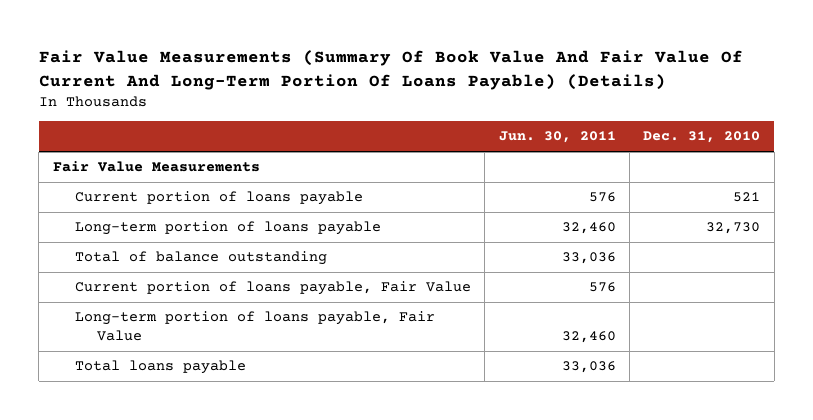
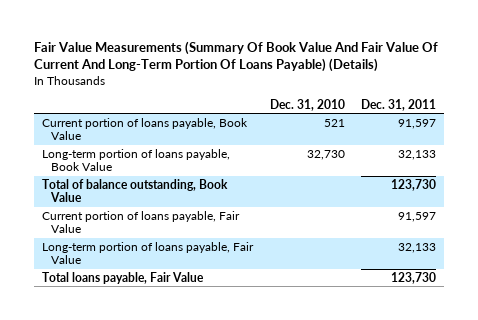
- | Jun. 30, 2011 | Dec. 31, 2010
+ | Dec. 31, 2010 | Dec. 31, 2011
- Fair Value Measurements
- Current portion of loans payable | 576 | 521
- Long-term portion of loans payable | 32,460 | 32,730
- Total of balance outstanding | 33,036 |
+ Current portion of loans payable, Book Value | 521 | 91,597
+ Long-term portion of loans payable, Book Value | 32,730 | 32,133
+ Total of balance outstanding, Book Value | | 123,730
- Total loans payable | 33,036 |
+ Total loans payable, Fair Value | | 123,730

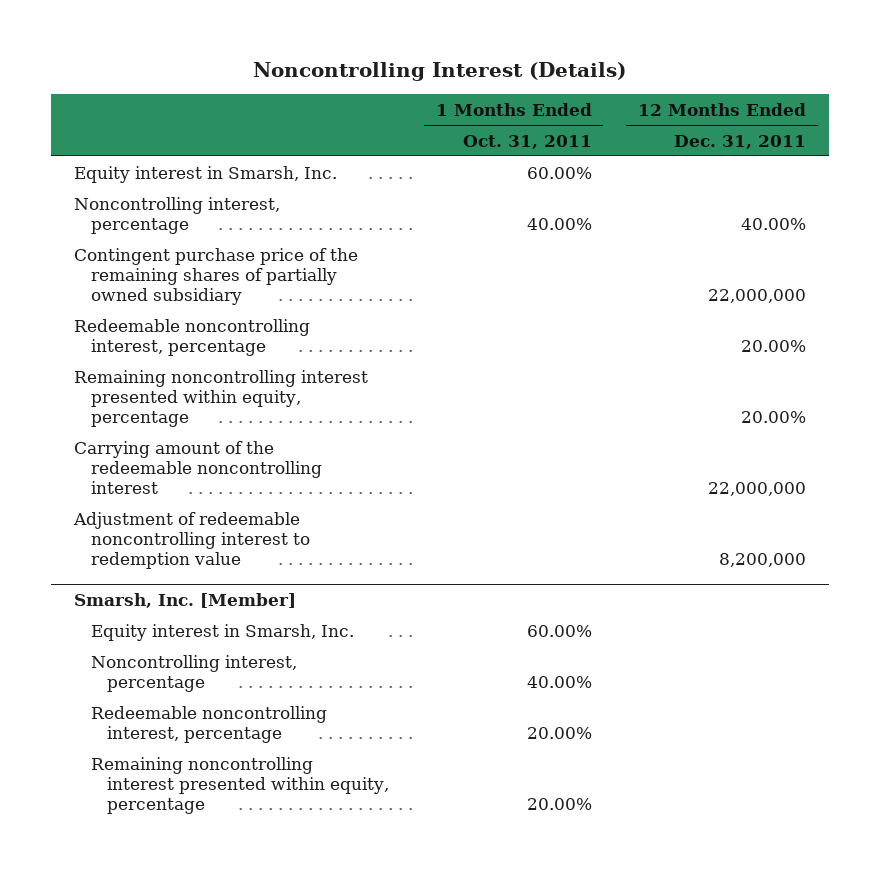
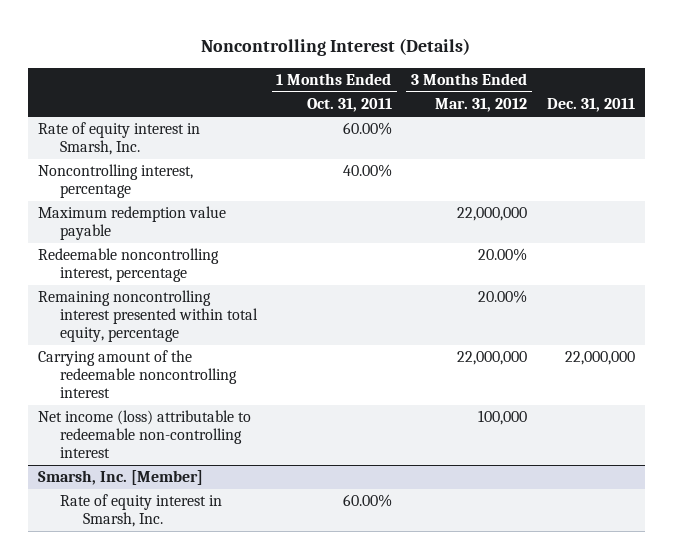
- | 1 Months Ended Oct. 31, 2011 | 12 Months Ended Dec. 31, 2011
+ | 1 Months Ended Oct. 31, 2011 | 3 Months Ended Mar. 31, 2012 | Dec. 31, 2011
- Equity interest in Smarsh, Inc. | 60.00% |
+ Rate of equity interest in Smarsh, Inc. | 60.00% | |
- Contingent purchase price of the remaining shares of partially owned subsidiary | | 22,000,000
+ Maximum redemption value payable | | 22,000,000 |
- Remaining noncontrolling interest presented within equity, percentage | | 20.00%
+ Remaining noncontrolling interest presented within total equity, percentage | | 20.00% |
- Adjustment of redeemable noncontrolling interest to redemption value | | 8,200,000
+ Net income (loss) attributable to redeemable non-controlling interest | | 100,000 |
@ Smarsh, Inc. [Member]
- Equity interest in Smarsh, Inc. | 60.00% |
- Noncontrolling interest, percentage | 40.00% |
- Redeemable noncontrolling interest, percentage | 20.00% |
- Remaining noncontrolling interest presented within equity, percentage | 20.00% |
+ Rate of equity interest in Smarsh, Inc. | 60.00% | |

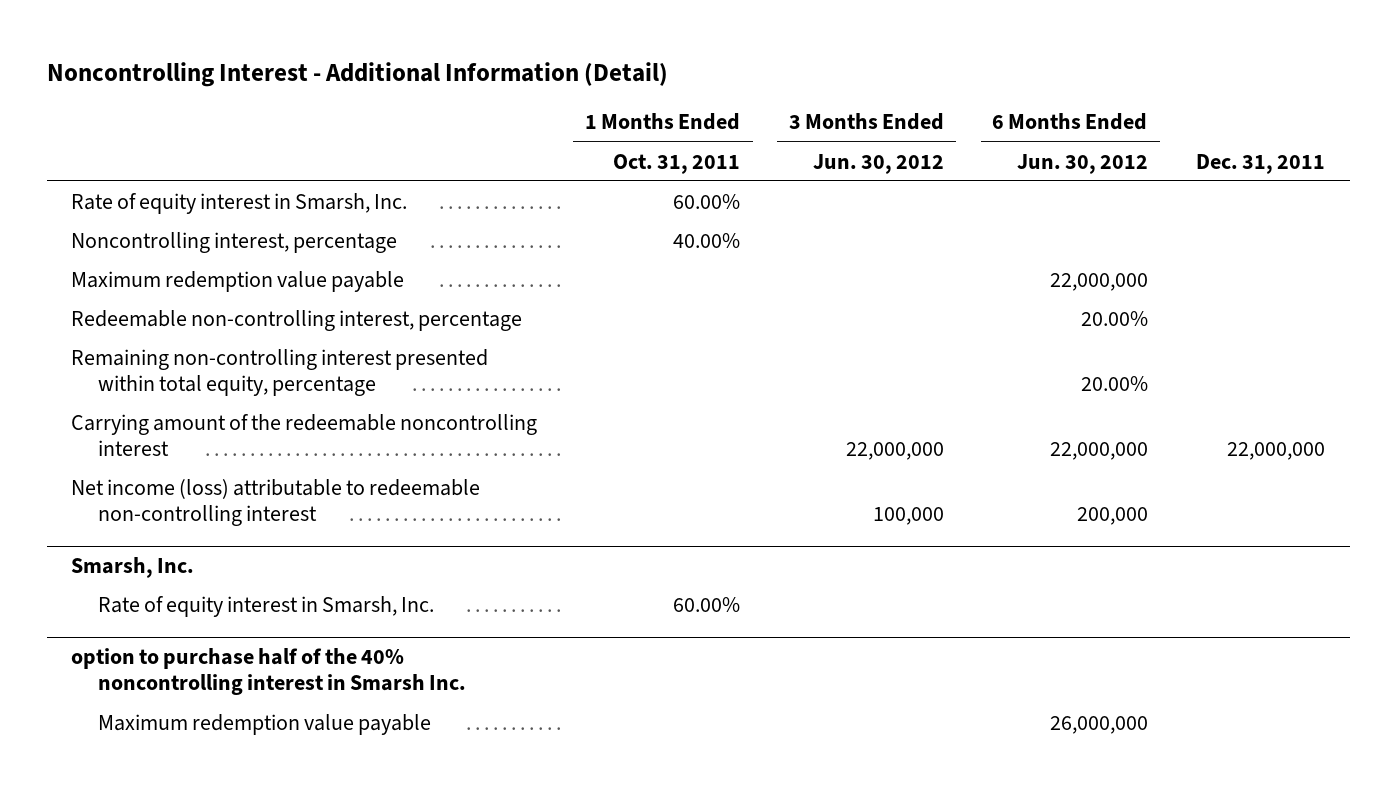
- Noncontrolling Interest (Details)
+ Noncontrolling Interest - Additional Information (Detail)
- | 1 Months Ended Oct. 31, 2011 | 3 Months Ended Mar. 31, 2012 | Dec. 31, 2011
+ | 1 Months Ended Oct. 31, 2011 | 3 Months Ended Jun. 30, 2012 | 6 Months Ended Jun. 30, 2012 | Dec. 31, 2011
- Redeemable noncontrolling interest, percentage | | 20.00% |
- Remaining noncontrolling interest presented within total equity, percentage | | 20.00% |
+ Redeemable non-controlling interest, percentage | | | 20.00% |
+ Remaining non-controlling interest presented within total equity, percentage | | | 20.00% |
- Smarsh, Inc. [Member]
+ Smarsh, Inc.
+ option to purchase half of the 40% noncontrolling interest in Smarsh Inc.
+ Maximum redemption value payable | | | 26,000,000 |

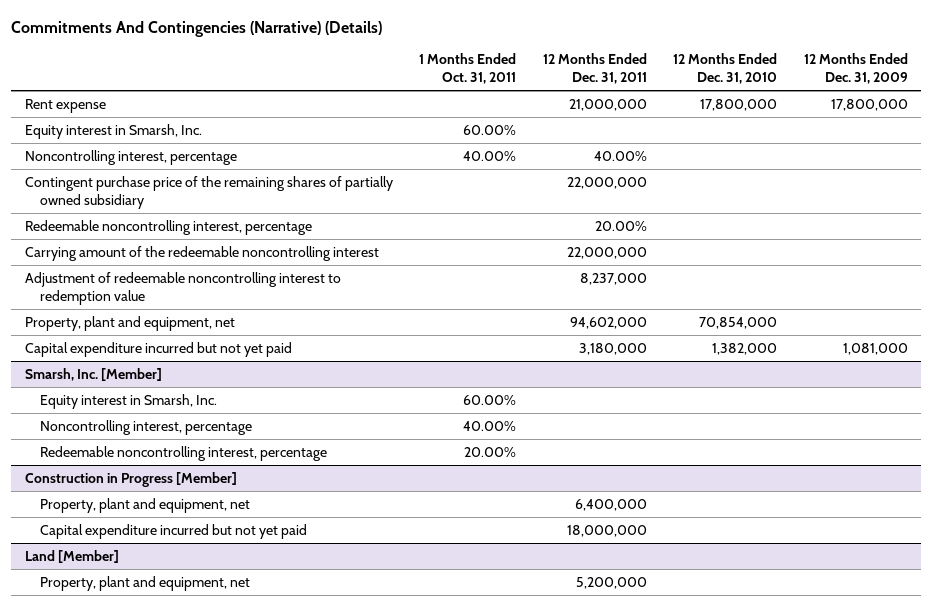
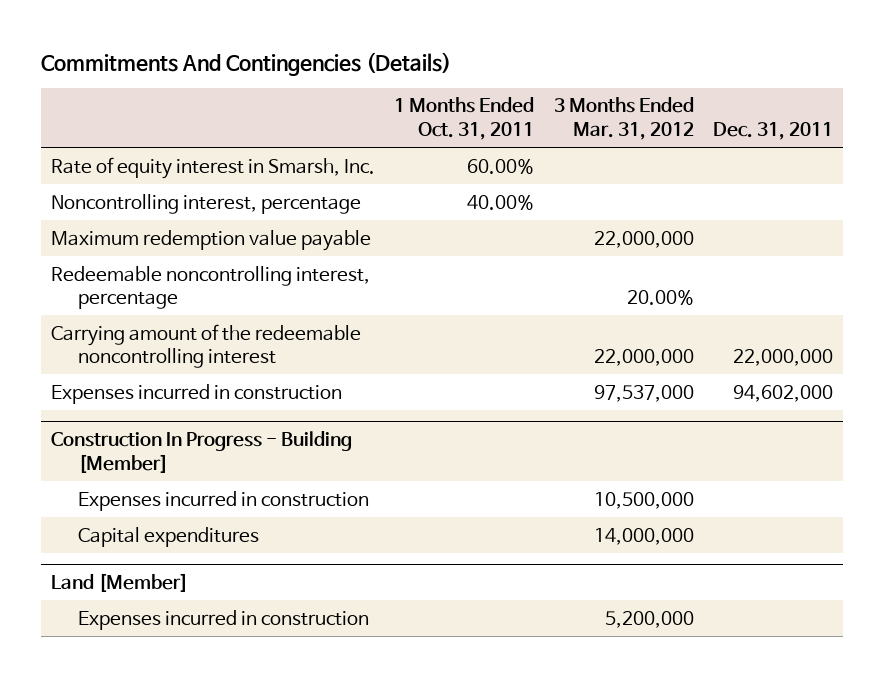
- Commitments And Contingencies (Narrative) (Details)
+ Commitments And Contingencies (Details)
- | 1 Months Ended Oct. 31, 2011 | 12 Months Ended Dec. 31, 2011 | 12 Months Ended Dec. 31, 2010 | 12 Months Ended Dec. 31, 2009
+ | 1 Months Ended Oct. 31, 2011 | 3 Months Ended Mar. 31, 2012 | Dec. 31, 2011
- Rent expense | | 21,000,000 | 17,800,000 | 17,800,000
- Equity interest in Smarsh, Inc. | 60.00% | | |
+ Rate of equity interest in Smarsh, Inc. | 60.00% | |
- Contingent purchase price of the remaining shares of partially owned subsidiary | | 22,000,000 | |
+ Maximum redemption value payable | | 22,000,000 |
- Adjustment of redeemable noncontrolling interest to redemption value | | 8,237,000 | |
- Property, plant and equipment, net | | 94,602,000 | 70,854,000 |
- Capital expenditure incurred but not yet paid | | 3,180,000 | 1,382,000 | 1,081,000
- Smarsh, Inc. [Member]
- Equity interest in Smarsh, Inc. | 60.00% | | |
- Noncontrolling interest, percentage | 40.00% | | |
- Redeemable noncontrolling interest, percentage | 20.00% | | |
- Construction in Progress [Member]
- Property, plant and equipment, net | | 6,400,000 | |
- Capital expenditure incurred but not yet paid | | 18,000,000 | |
+ Expenses incurred in construction | | 97,537,000 | 94,602,000
+ Construction In Progress - Building [Member]
+ Expenses incurred in construction | | 10,500,000 |
+ Capital expenditures | | 14,000,000 |
@ Land [Member]
- Property, plant and equipment, net | | 5,200,000 | |
+ Expenses incurred in construction | | 5,200,000 |

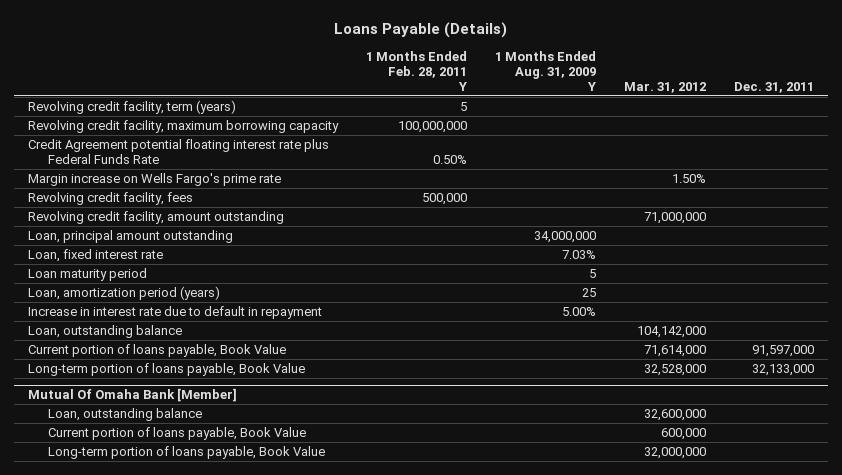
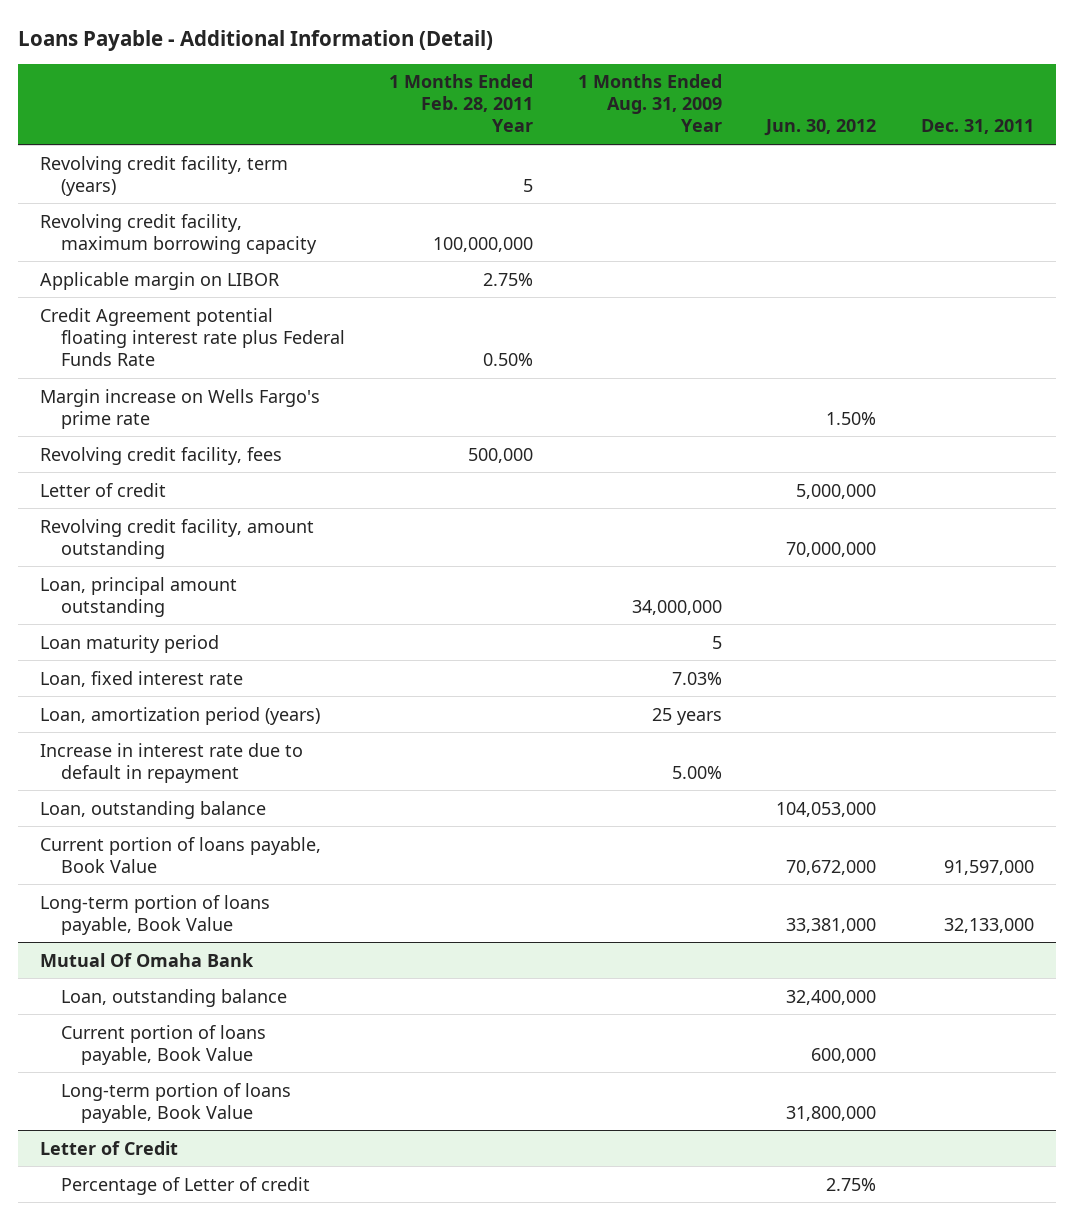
- Loans Payable (Details)
+ Loans Payable - Additional Information (Detail)
- | 1 Months Ended Feb. 28, 2011 Y | 1 Months Ended Aug. 31, 2009 Y | Mar. 31, 2012 | Dec. 31, 2011
+ | 1 Months Ended Feb. 28, 2011 Year | 1 Months Ended Aug. 31, 2009 Year | Jun. 30, 2012 | Dec. 31, 2011
+ Applicable margin on LIBOR | 2.75% | | |
+ Letter of credit | | | 5,000,000 |
moved down: Loan, fixed interest rate | | 7.03% | |
- Mutual Of Omaha Bank [Member]
+ Mutual Of Omaha Bank
+ Letter of Credit
+ Percentage of Letter of credit | | | 2.75% |

